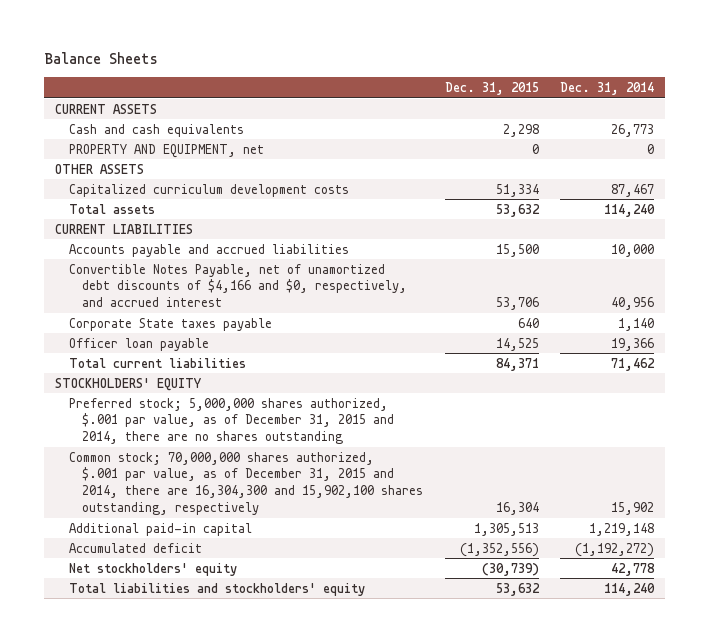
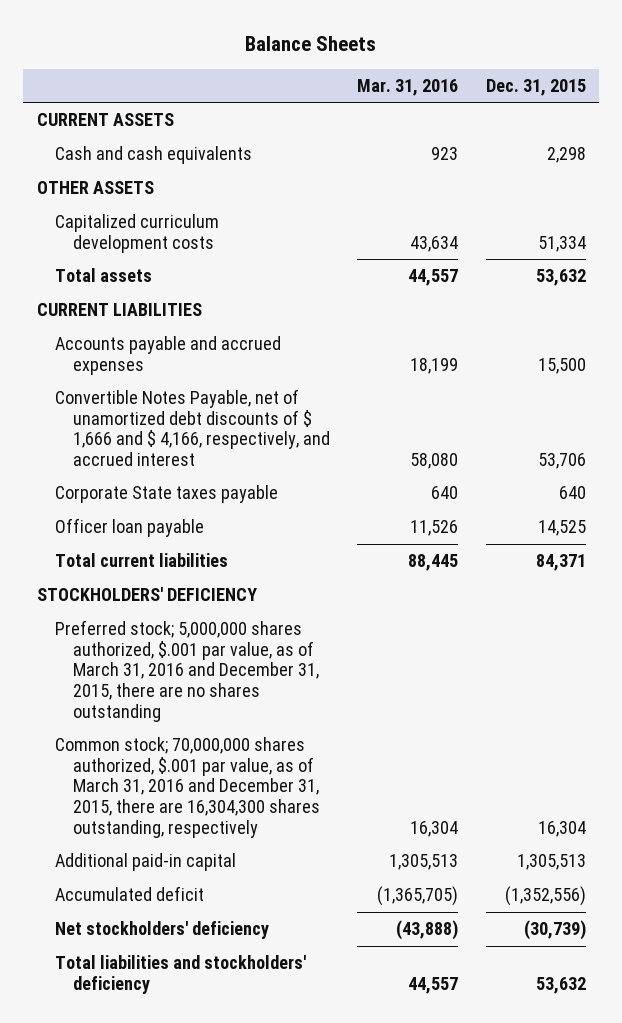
- | Dec. 31, 2015 | Dec. 31, 2014
+ | Mar. 31, 2016 | Dec. 31, 2015
- PROPERTY AND EQUIPMENT, net | 0 | 0
- Accounts payable and accrued liabilities | 15,500 | 10,000
- Convertible Notes Payable, net of unamortized debt discounts of $4,166 and $0, respectively, and accrued interest | 53,706 | 40,956
+ Accounts payable and accrued expenses | 18,199 | 15,500
+ Convertible Notes Payable, net of unamortized debt discounts of $ 1,666 and $ 4,166, respectively, and accrued interest | 58,080 | 53,706
- STOCKHOLDERS' EQUITY
- Preferred stock; 5,000,000 shares authorized, $.001 par value, as of December 31, 2015 and 2014, there are no shares outstanding
- Common stock; 70,000,000 shares authorized, $.001 par value, as of December 31, 2015 and 2014, there are 16,304,300 and 15,902,100 shares outstanding, respectively | 16,304 | 15,902
+ STOCKHOLDERS' DEFICIENCY
+ Preferred stock; 5,000,000 shares authorized, $.001 par value, as of March 31, 2016 and December 31, 2015, there are no shares outstanding
+ Common stock; 70,000,000 shares authorized, $.001 par value, as of March 31, 2016 and December 31, 2015, there are 16,304,300 shares outstanding, respectively | 16,304 | 16,304
- Net stockholders' equity | (30,739) | 42,778
- Total liabilities and stockholders' equity | 53,632 | 114,240
+ Net stockholders' deficiency | (43,888) | (30,739)
+ Total liabilities and stockholders' deficiency | 44,557 | 53,632

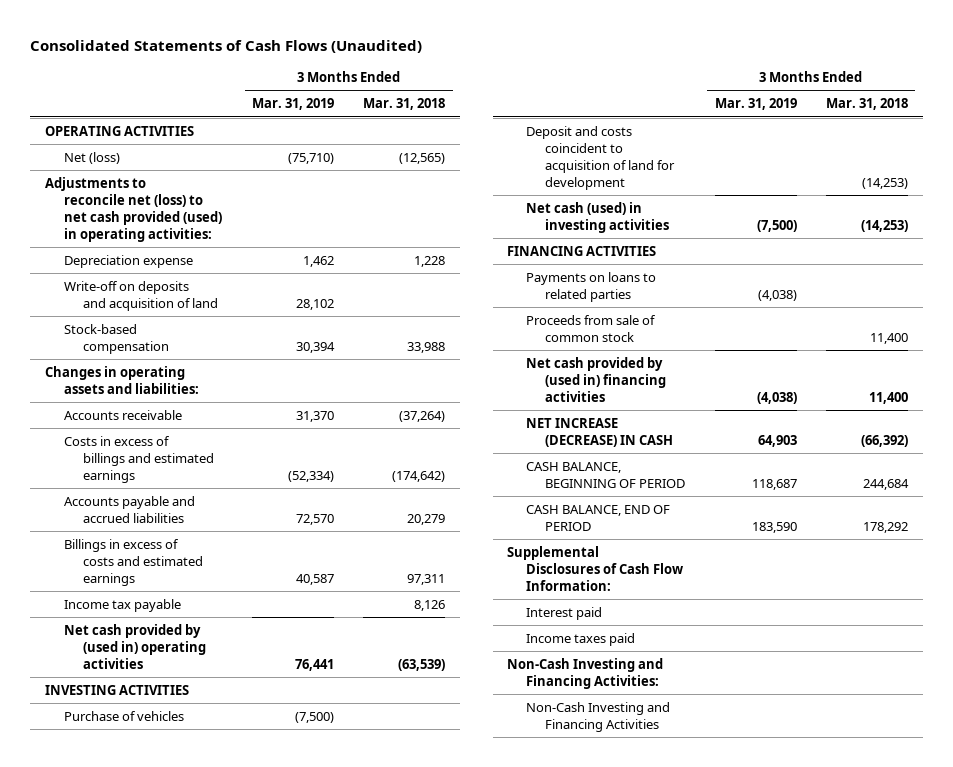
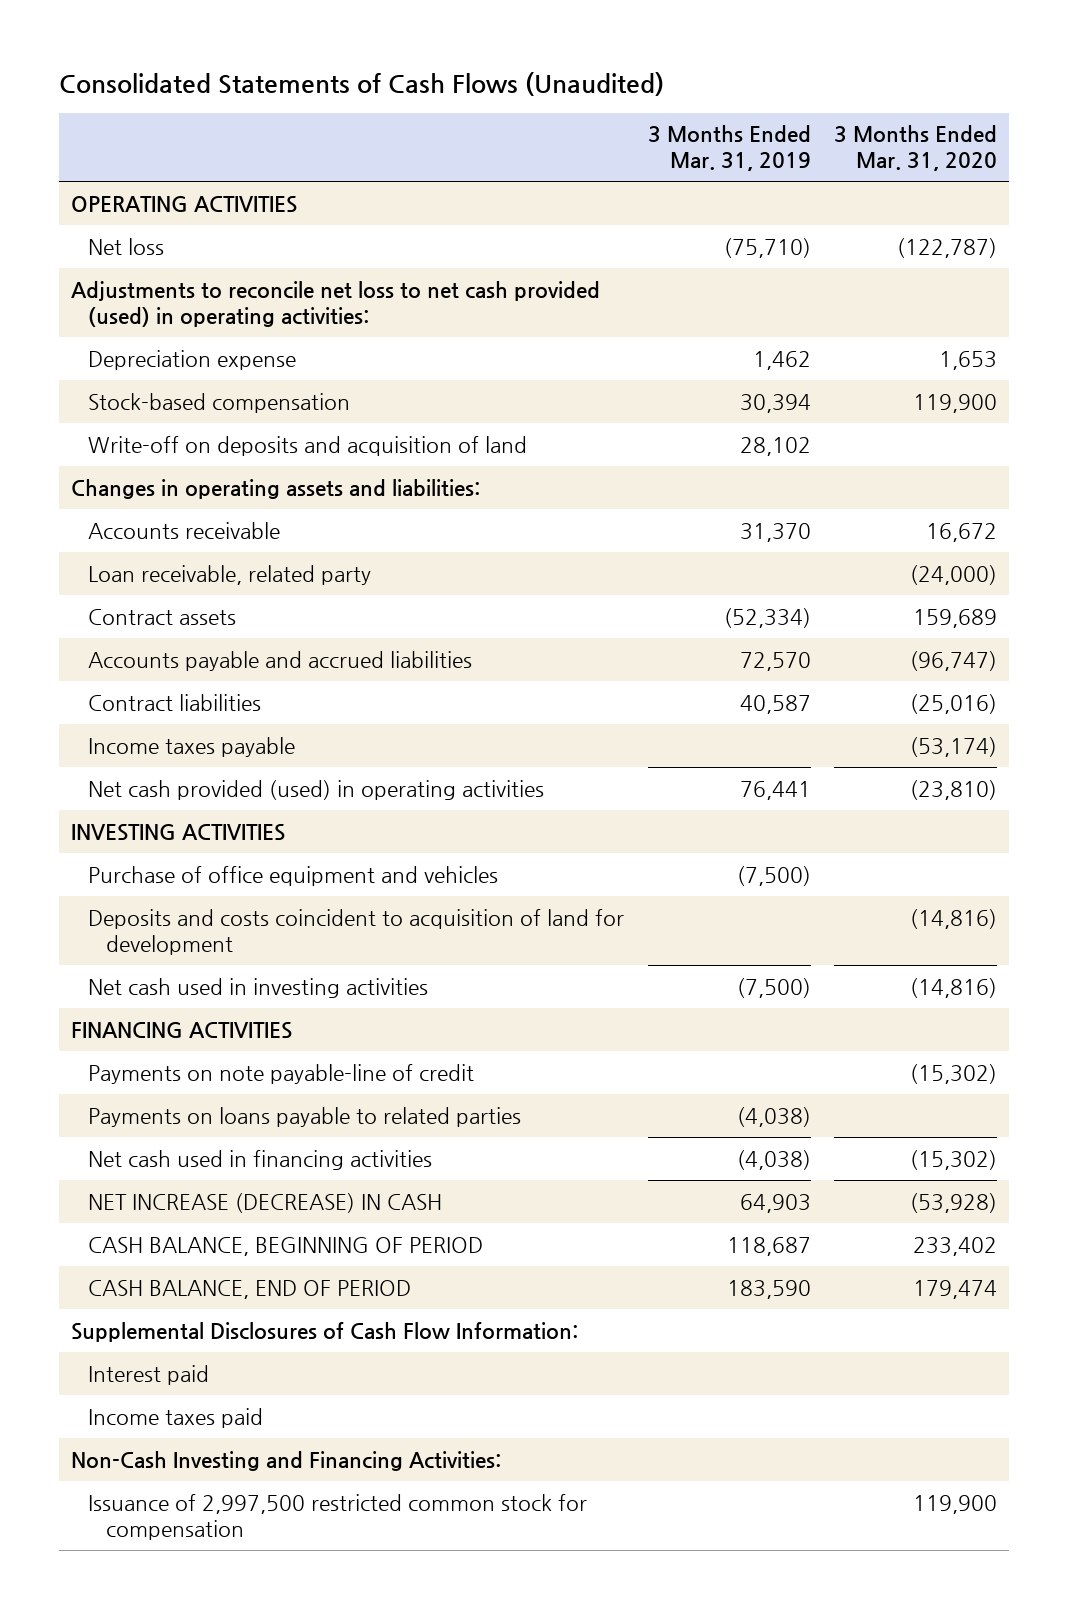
- | 3 Months Ended Mar. 31, 2019 | 3 Months Ended Mar. 31, 2018
+ | 3 Months Ended Mar. 31, 2019 | 3 Months Ended Mar. 31, 2020
- Net (loss) | (75,710) | (12,565)
- Adjustments to reconcile net (loss) to net cash provided (used) in operating activities:
+ Net loss | (75,710) | (122,787)
+ Adjustments to reconcile net loss to net cash provided (used) in operating activities:
moved down: Write-off on deposits and acquisition of land | 28,102 |
- Costs in excess of billings and estimated earnings | (52,334) | (174,642)
+ Loan receivable, related party | | (24,000)
+ Contract assets | (52,334) | 159,689
- Billings in excess of costs and estimated earnings | 40,587 | 97,311
- Income tax payable | | 8,126
- Net cash provided by (used in) operating activities | 76,441 | (63,539)
+ Contract liabilities | 40,587 | (25,016)
+ Income taxes payable | | (53,174)
+ Net cash provided (used) in operating activities | 76,441 | (23,810)
- Purchase of vehicles | (7,500) |
- Deposit and costs coincident to acquisition of land for development | | (14,253)
- Net cash (used) in investing activities | (7,500) | (14,253)
+ Purchase of office equipment and vehicles | (7,500) |
+ Deposits and costs coincident to acquisition of land for development | | (14,816)
+ Net cash used in investing activities | (7,500) | (14,816)
- Payments on loans to related parties | (4,038) |
- Proceeds from sale of common stock | | 11,400
- Net cash provided by (used in) financing activities | (4,038) | 11,400
+ Payments on note payable-line of credit | | (15,302)
+ Payments on loans payable to related parties | (4,038) |
+ Net cash used in financing activities | (4,038) | (15,302)
- Non-Cash Investing and Financing Activities
+ Issuance of 2,997,500 restricted common stock for compensation | | 119,900

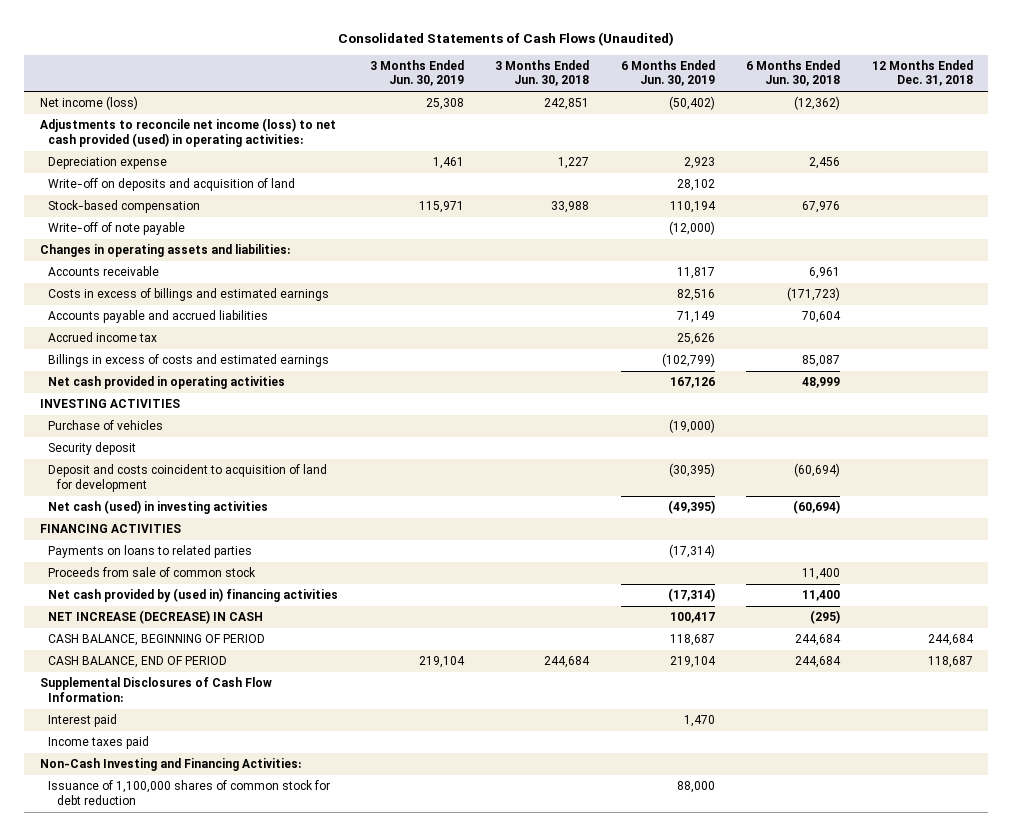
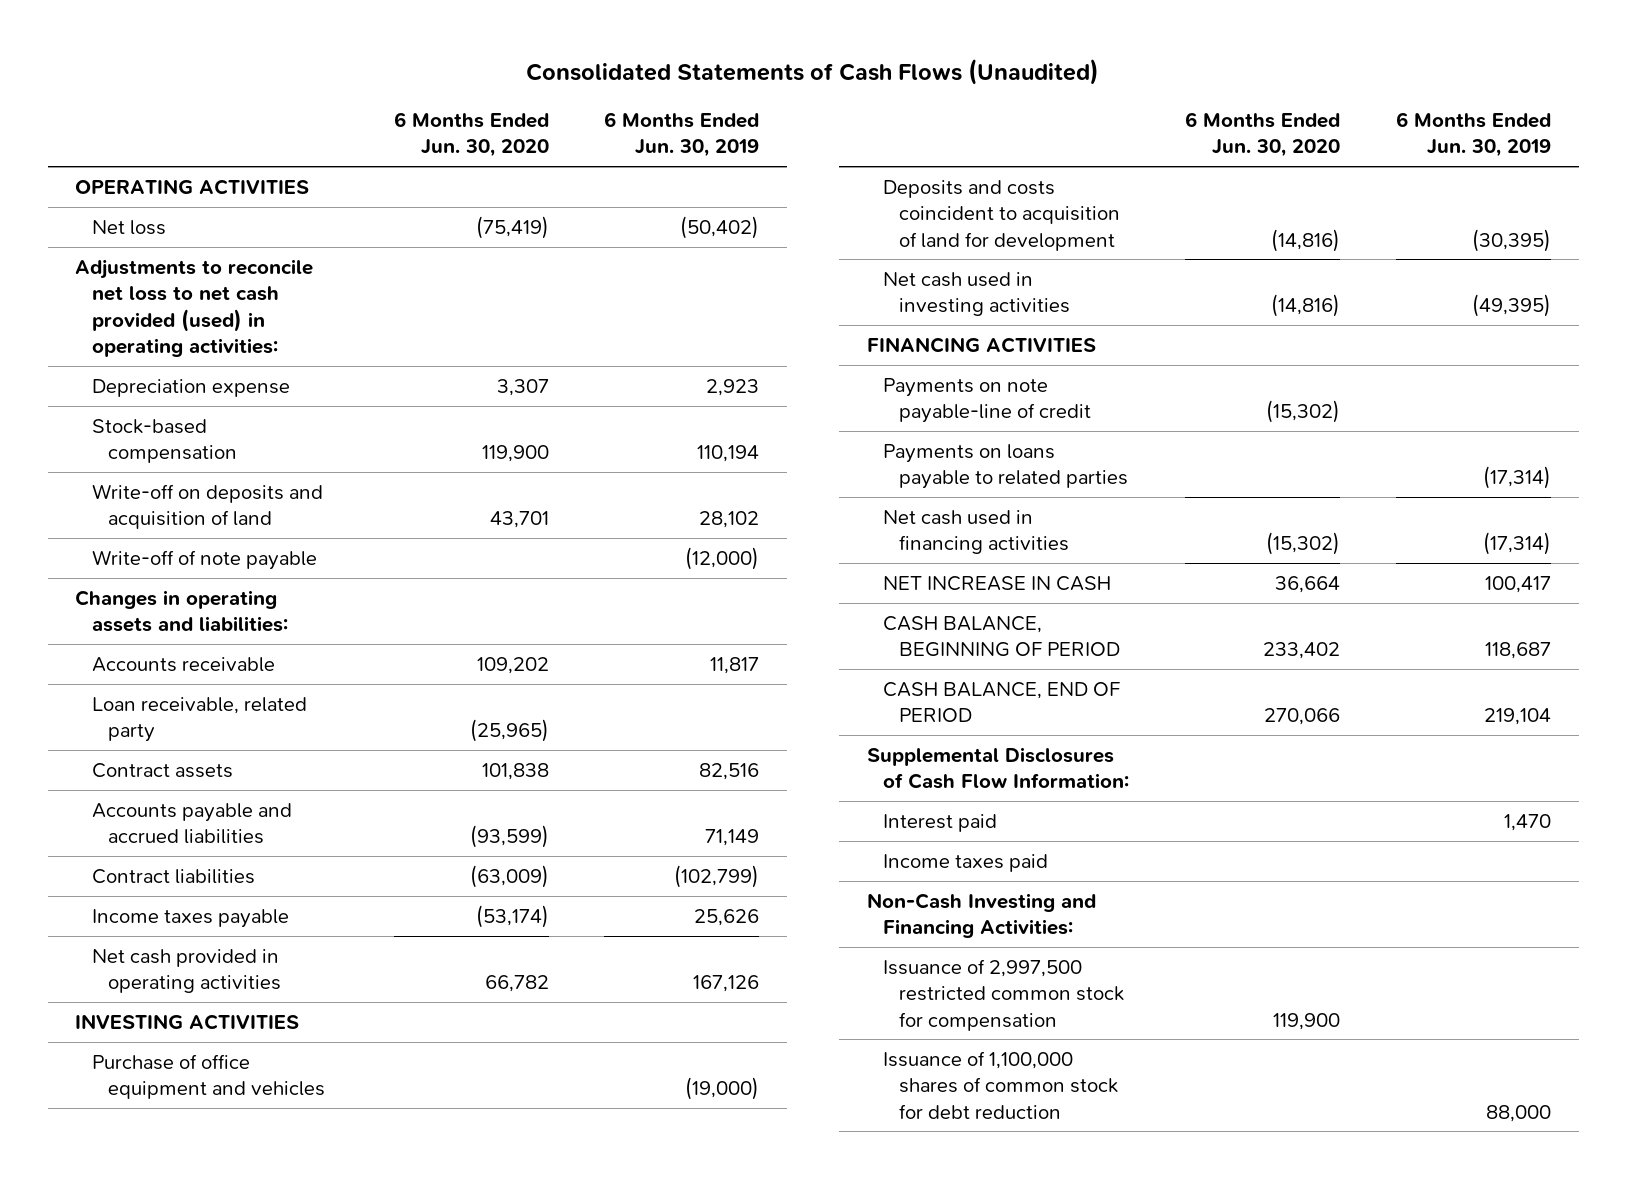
- | 3 Months Ended Jun. 30, 2019 | 3 Months Ended Jun. 30, 2018 | 6 Months Ended Jun. 30, 2019 | 6 Months Ended Jun. 30, 2018 | 12 Months Ended Dec. 31, 2018
+ | 6 Months Ended Jun. 30, 2020 | 6 Months Ended Jun. 30, 2019
- Net income (loss) | 25,308 | 242,851 | (50,402) | (12,362) |
- Adjustments to reconcile net income (loss) to net cash provided (used) in operating activities:
+ OPERATING ACTIVITIES
+ Net loss | (75,419) | (50,402)
+ Adjustments to reconcile net loss to net cash provided (used) in operating activities:
moved down: Write-off on deposits and acquisition of land | 43,701 | 28,102
- Costs in excess of billings and estimated earnings | | | 82,516 | (171,723) |
+ Loan receivable, related party | (25,965) |
+ Contract assets | 101,838 | 82,516
- Accrued income tax | | | 25,626 | |
- Billings in excess of costs and estimated earnings | | | (102,799) | 85,087 |
+ Contract liabilities | (63,009) | (102,799)
+ Income taxes payable | (53,174) | 25,626
- Purchase of vehicles | | | (19,000) | |
- Security deposit
- Deposit and costs coincident to acquisition of land for development | | | (30,395) | (60,694) |
- Net cash (used) in investing activities | | | (49,395) | (60,694) |
+ Purchase of office equipment and vehicles | | (19,000)
+ Deposits and costs coincident to acquisition of land for development | (14,816) | (30,395)
+ Net cash used in investing activities | (14,816) | (49,395)
- Payments on loans to related parties | | | (17,314) | |
- Proceeds from sale of common stock | | | | 11,400 |
- Net cash provided by (used in) financing activities | | | (17,314) | 11,400 |
- NET INCREASE (DECREASE) IN CASH | | | 100,417 | (295) |
+ Payments on note payable-line of credit | (15,302) |
+ Payments on loans payable to related parties | | (17,314)
+ Net cash used in financing activities | (15,302) | (17,314)
+ NET INCREASE IN CASH | 36,664 | 100,417
+ Issuance of 2,997,500 restricted common stock for compensation | 119,900 |

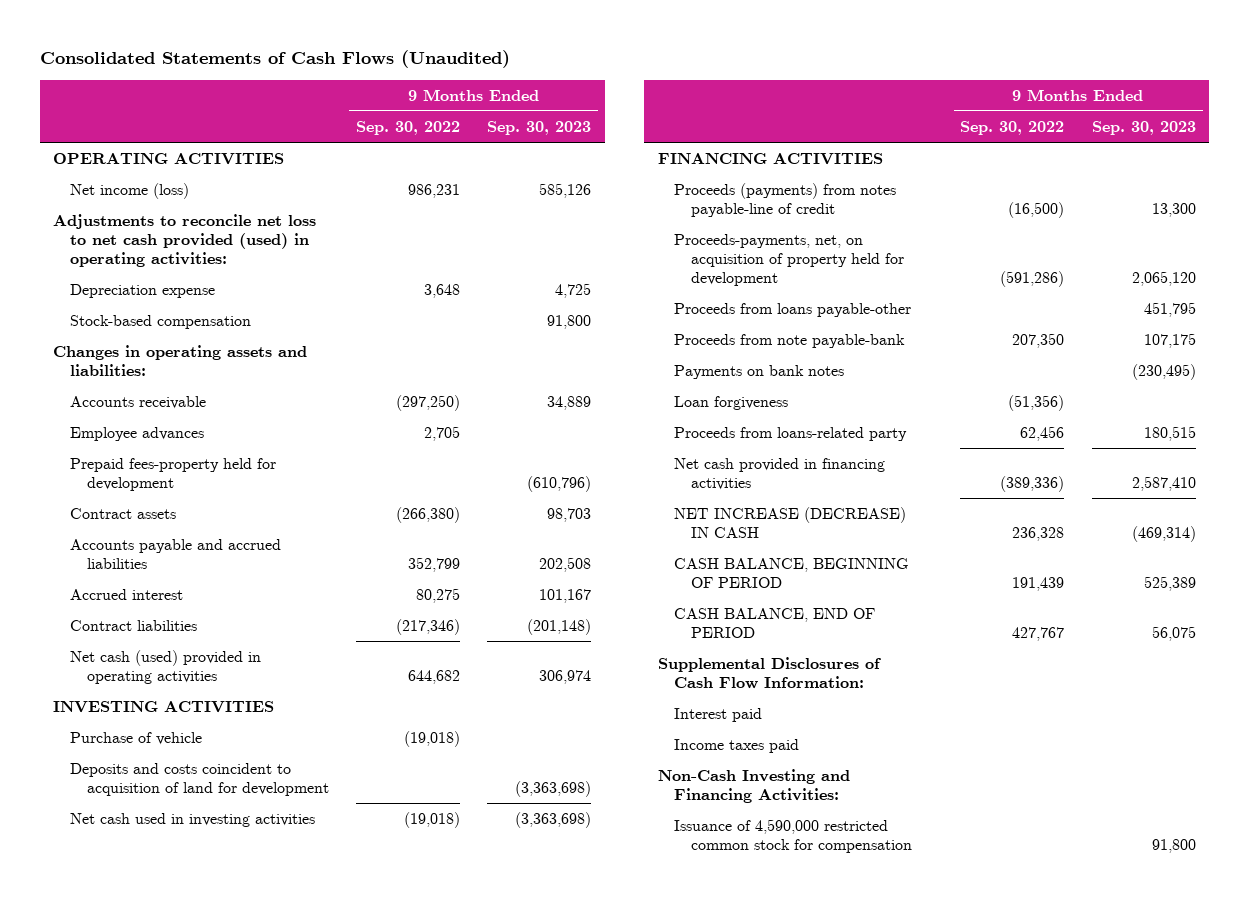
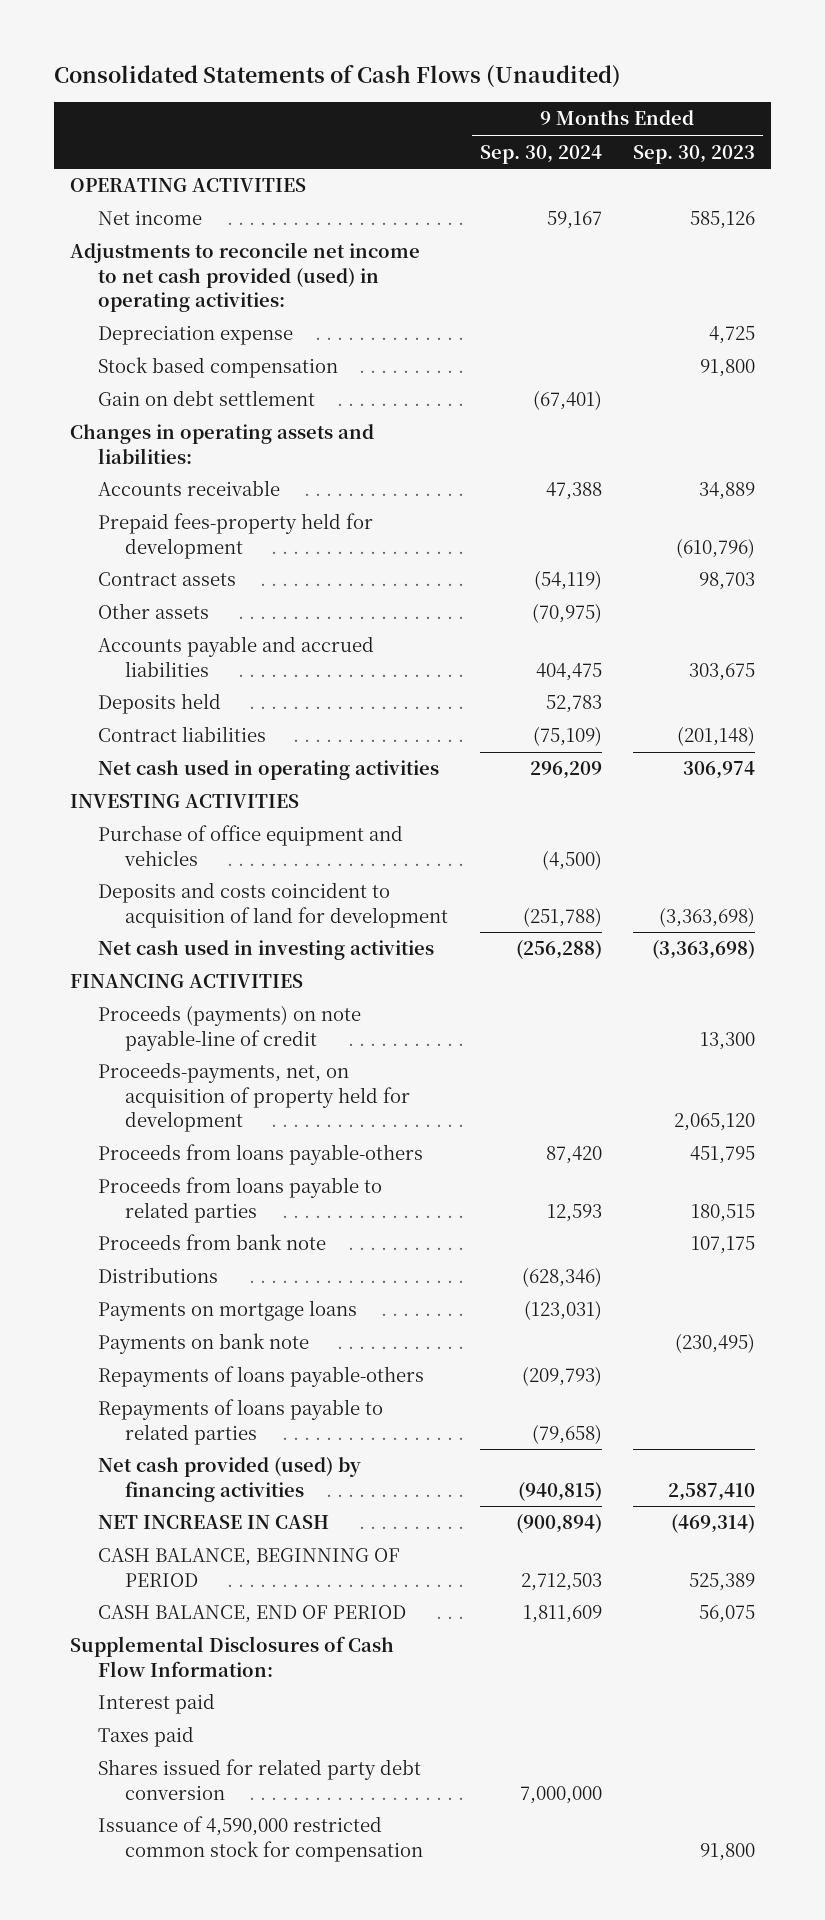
- | 9 Months Ended Sep. 30, 2022 | 9 Months Ended Sep. 30, 2023
+ | 9 Months Ended Sep. 30, 2024 | 9 Months Ended Sep. 30, 2023
- Net income (loss) | 986,231 | 585,126
- Adjustments to reconcile net loss to net cash provided (used) in operating activities:
+ Net income | 59,167 | 585,126
+ Adjustments to reconcile net income to net cash provided (used) in operating activities:
- Stock-based compensation | | 91,800
+ Stock based compensation | | 91,800
+ Gain on debt settlement | (67,401) |
- Employee advances | 2,705 |
- Accounts payable and accrued liabilities | 352,799 | 202,508
- Accrued interest | 80,275 | 101,167
+ Other assets | (70,975) |
+ Accounts payable and accrued liabilities | 404,475 | 303,675
+ Deposits held | 52,783 |
- Net cash (used) provided in operating activities | 644,682 | 306,974
+ Net cash used in operating activities | 296,209 | 306,974
- Purchase of vehicle | (19,018) |
+ Purchase of office equipment and vehicles | (4,500) |
- Proceeds (payments) from notes payable-line of credit | (16,500) | 13,300
+ Proceeds (payments) on note payable-line of credit | | 13,300
- Proceeds from loans payable-other | | 451,795
- Proceeds from note payable-bank | 207,350 | 107,175
- Payments on bank notes | | (230,495)
- Loan forgiveness | (51,356) |
- Proceeds from loans-related party | 62,456 | 180,515
- Net cash provided in financing activities | (389,336) | 2,587,410
- NET INCREASE (DECREASE) IN CASH | 236,328 | (469,314)
+ Proceeds from loans payable-others | 87,420 | 451,795
+ Proceeds from loans payable to related parties | 12,593 | 180,515
+ Proceeds from bank note | | 107,175
+ Distributions | (628,346) |
+ Payments on mortgage loans | (123,031) |
+ Payments on bank note | | (230,495)
+ Repayments of loans payable-others | (209,793) |
+ Repayments of loans payable to related parties | (79,658) |
+ Net cash provided (used) by financing activities | (940,815) | 2,587,410
+ NET INCREASE IN CASH | (900,894) | (469,314)
- Income taxes paid
- Non-Cash Investing and Financing Activities:
+ Taxes paid
+ Shares issued for related party debt conversion | 7,000,000 |

